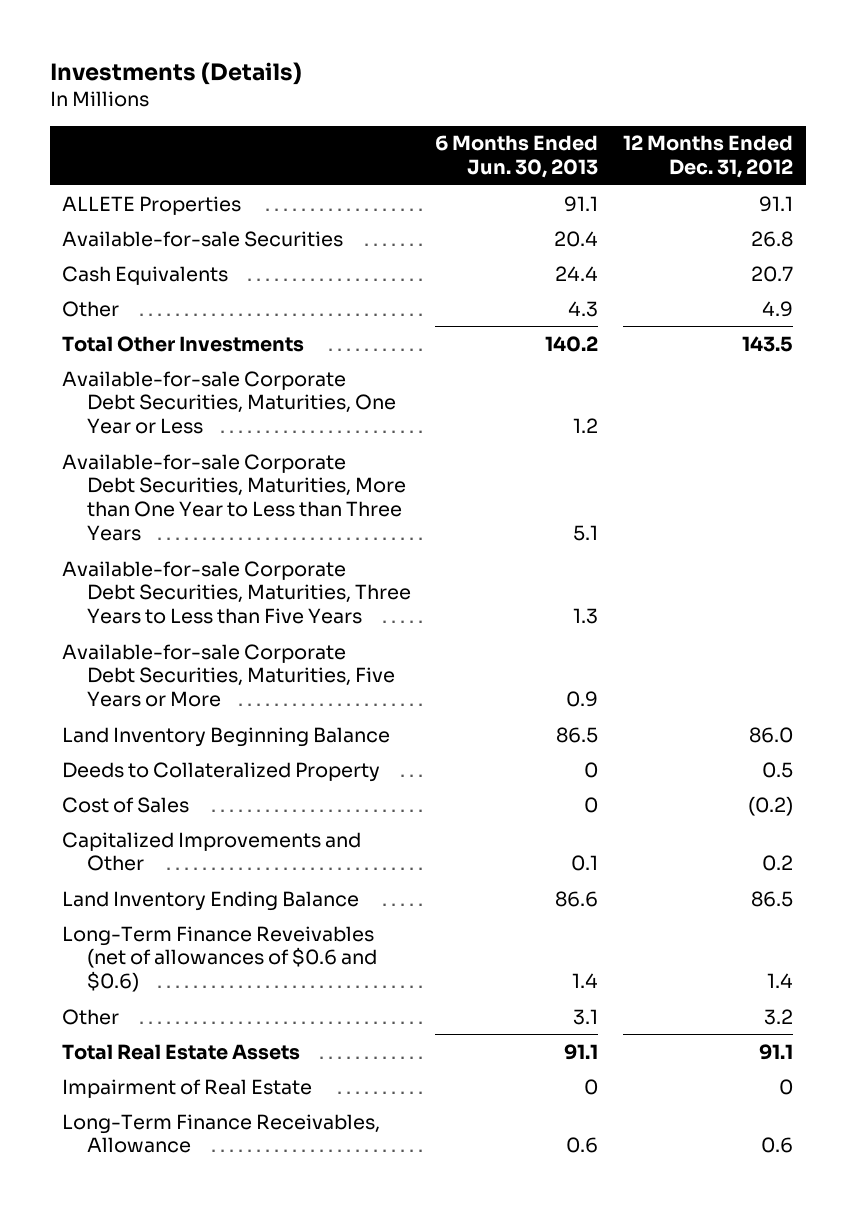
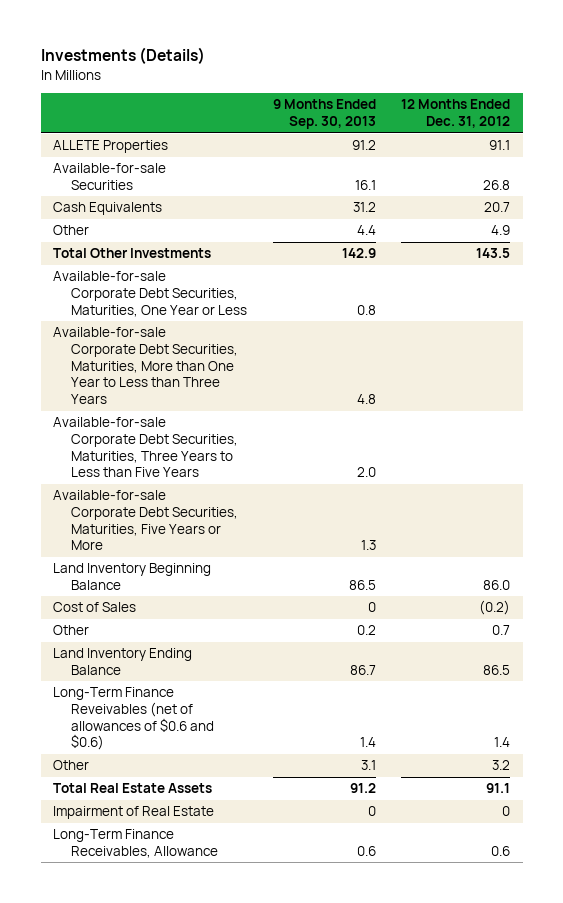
- | 6 Months Ended Jun. 30, 2013 | 12 Months Ended Dec. 31, 2012
+ | 9 Months Ended Sep. 30, 2013 | 12 Months Ended Dec. 31, 2012
- Deeds to Collateralized Property | 0 | 0.5
- Capitalized Improvements and Other | 0.1 | 0.2
+ Other | 0.2 | 0.7

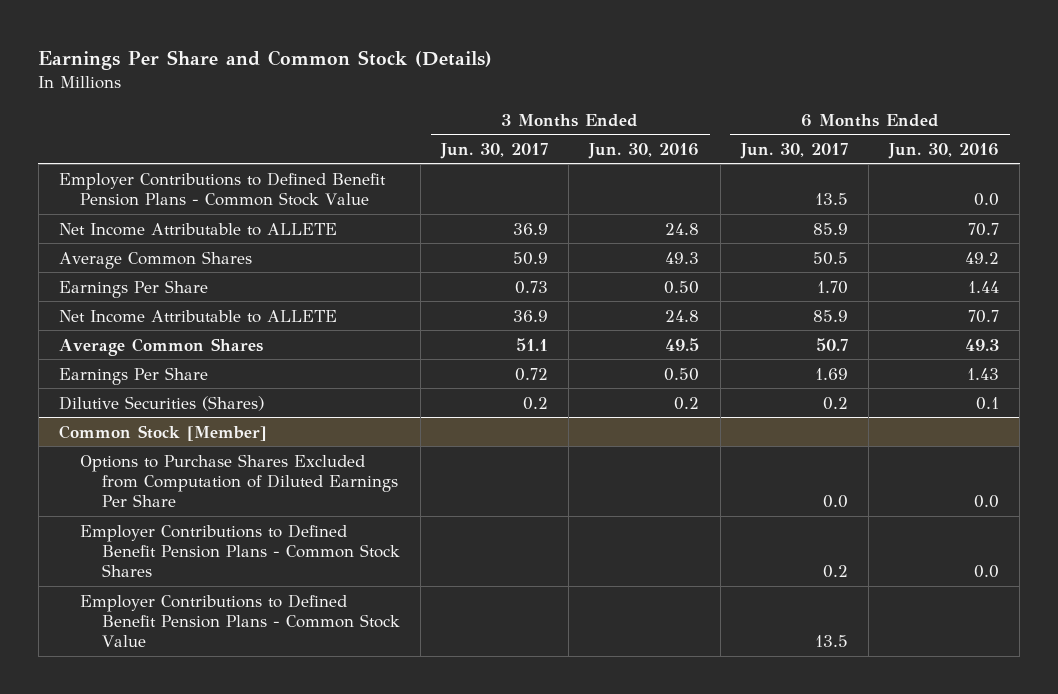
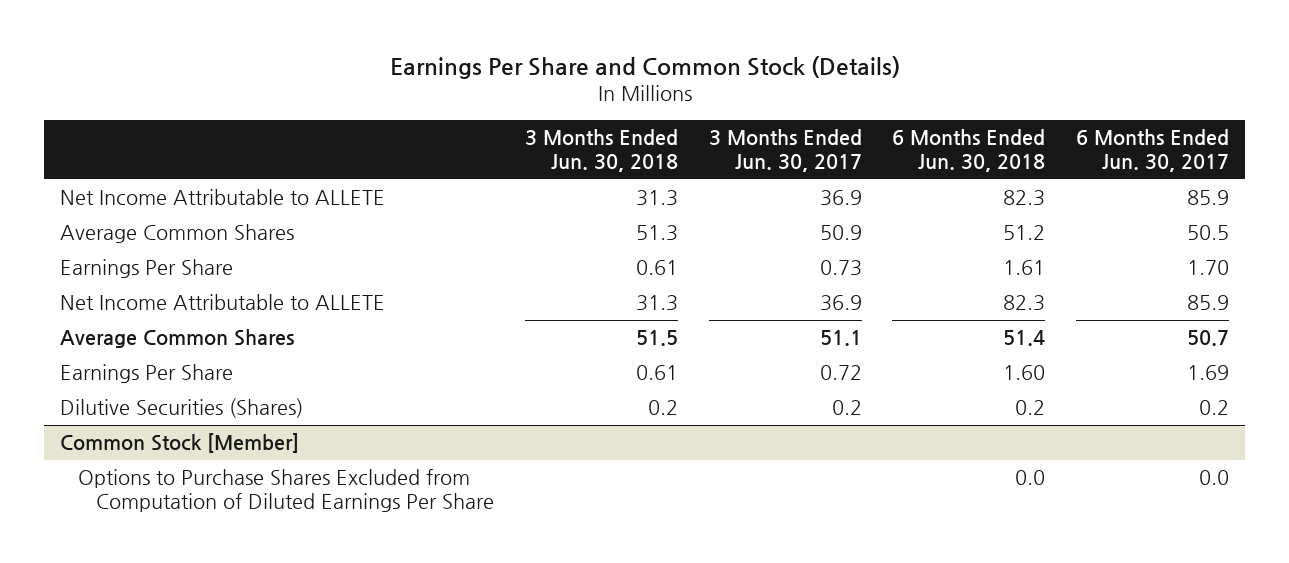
- | 3 Months Ended Jun. 30, 2017 | 3 Months Ended Jun. 30, 2016 | 6 Months Ended Jun. 30, 2017 | 6 Months Ended Jun. 30, 2016
+ | 3 Months Ended Jun. 30, 2018 | 3 Months Ended Jun. 30, 2017 | 6 Months Ended Jun. 30, 2018 | 6 Months Ended Jun. 30, 2017
- Employer Contributions to Defined Benefit Pension Plans - Common Stock Value | | | 13.5 | 0.0
@ Common Stock [Member]
- Employer Contributions to Defined Benefit Pension Plans - Common Stock Shares | | | 0.2 | 0.0
- Employer Contributions to Defined Benefit Pension Plans - Common Stock Value | | | 13.5 |

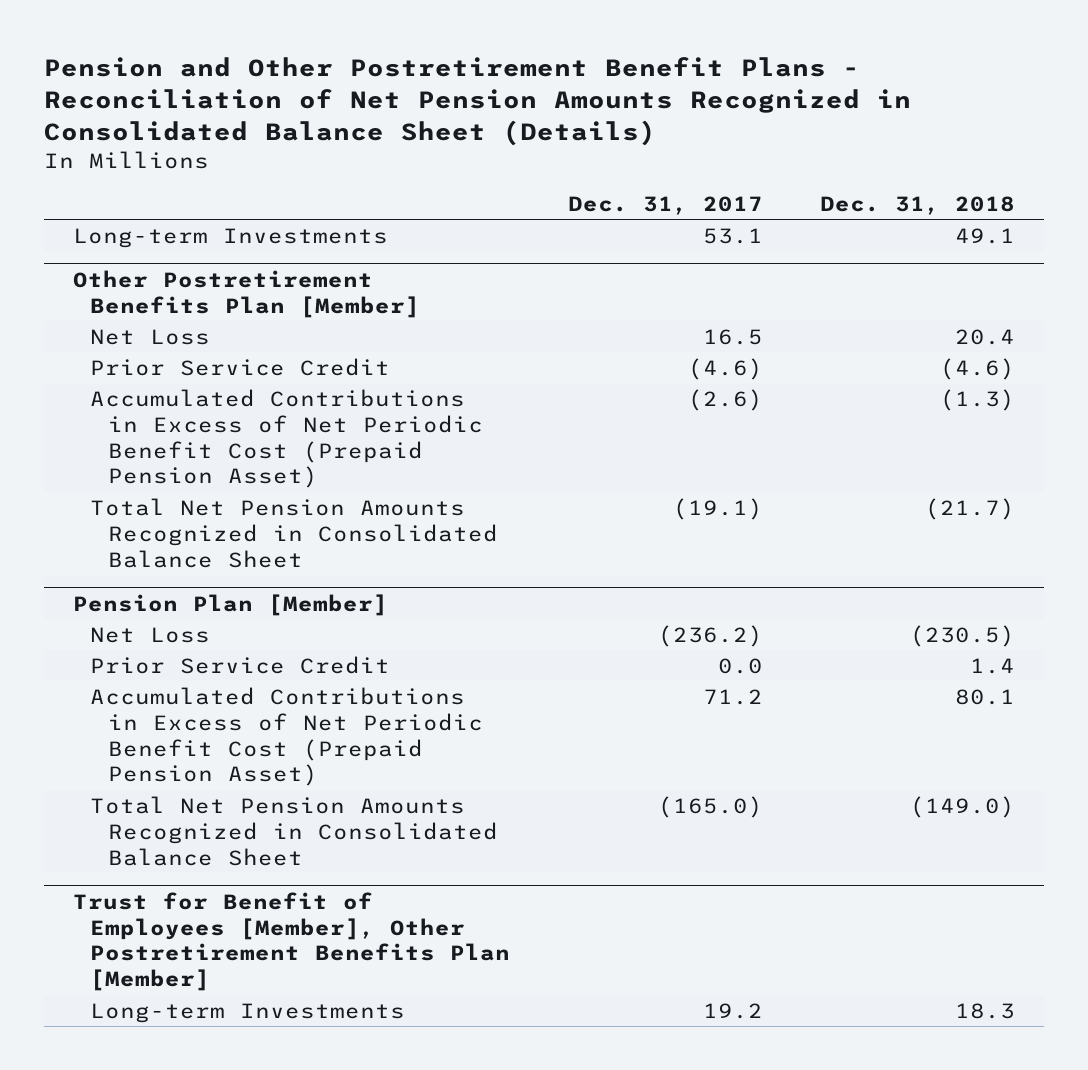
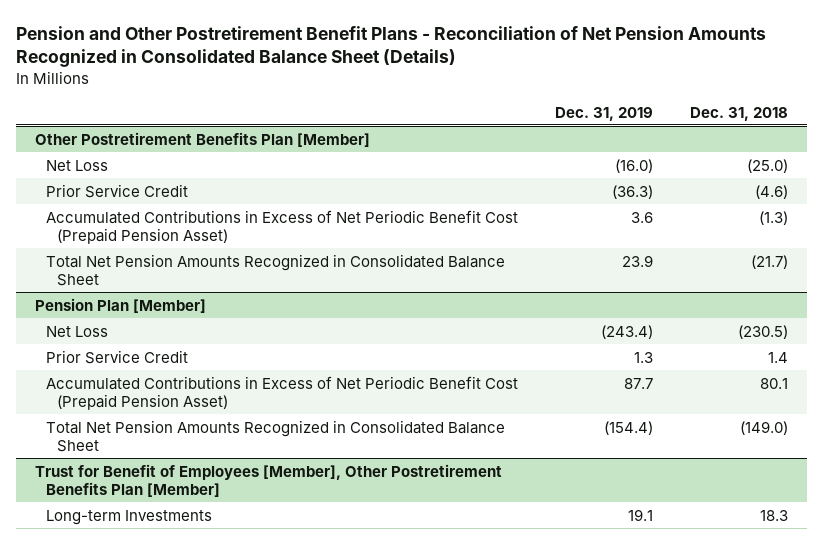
- | Dec. 31, 2017 | Dec. 31, 2018
+ | Dec. 31, 2019 | Dec. 31, 2018
- Long-term Investments | 53.1 | 49.1
@ Other Postretirement Benefits Plan [Member]
- Net Loss | 16.5 | 20.4
+ Net Loss | (16.0) | (25.0)

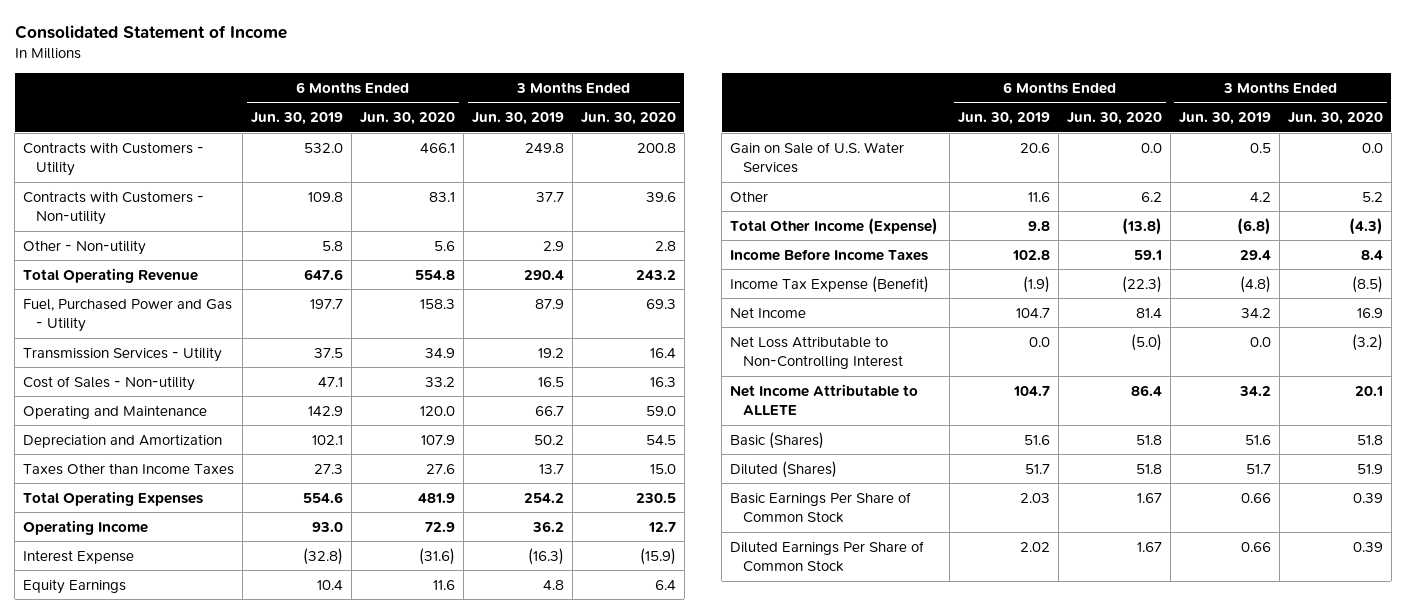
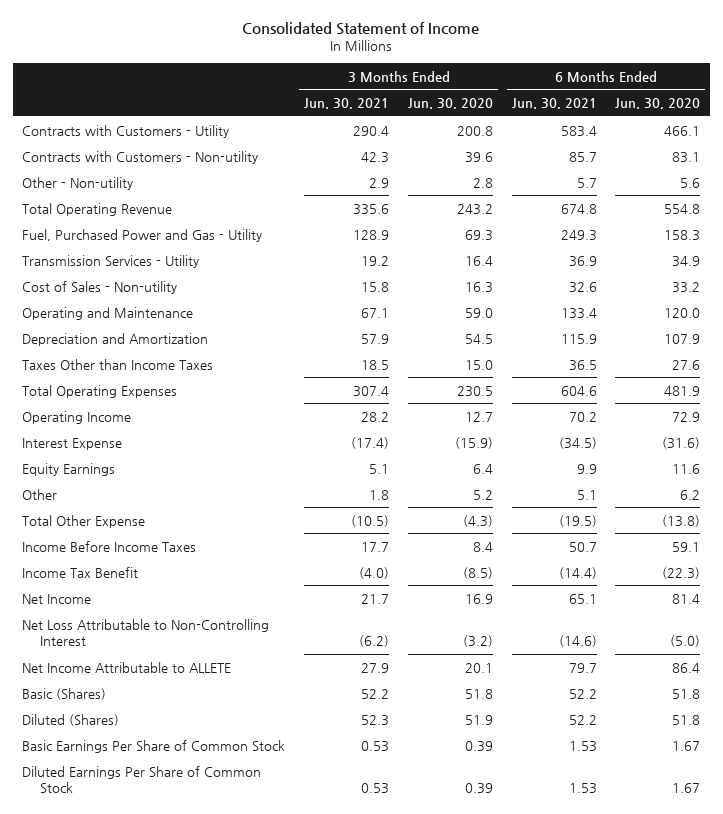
- | 6 Months Ended Jun. 30, 2019 | 6 Months Ended Jun. 30, 2020 | 3 Months Ended Jun. 30, 2019 | 3 Months Ended Jun. 30, 2020
+ | 3 Months Ended Jun. 30, 2021 | 3 Months Ended Jun. 30, 2020 | 6 Months Ended Jun. 30, 2021 | 6 Months Ended Jun. 30, 2020
- Gain on Sale of U.S. Water Services | 20.6 | 0.0 | 0.5 | 0.0
- Total Other Income (Expense) | 9.8 | (13.8) | (6.8) | (4.3)
+ Total Other Expense | (10.5) | (4.3) | (19.5) | (13.8)
- Income Tax Expense (Benefit) | (1.9) | (22.3) | (4.8) | (8.5)
+ Income Tax Benefit | (4.0) | (8.5) | (14.4) | (22.3)

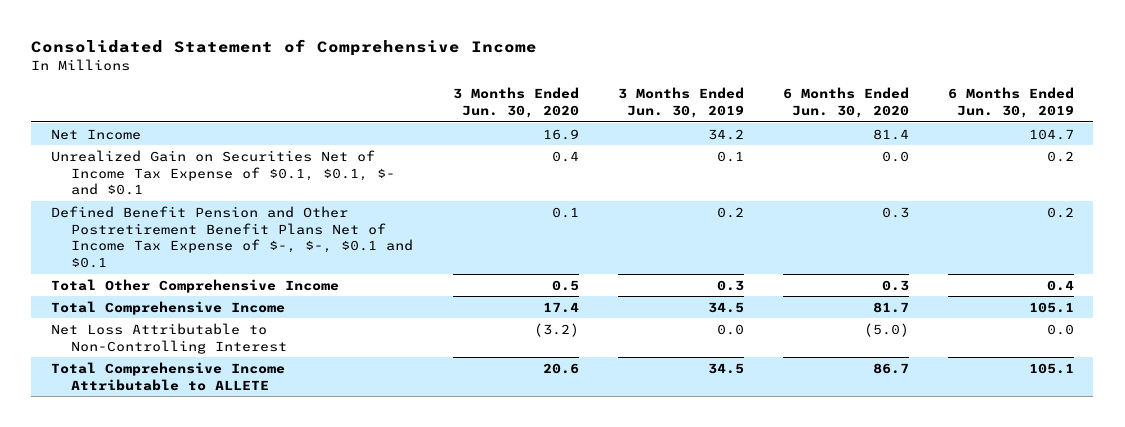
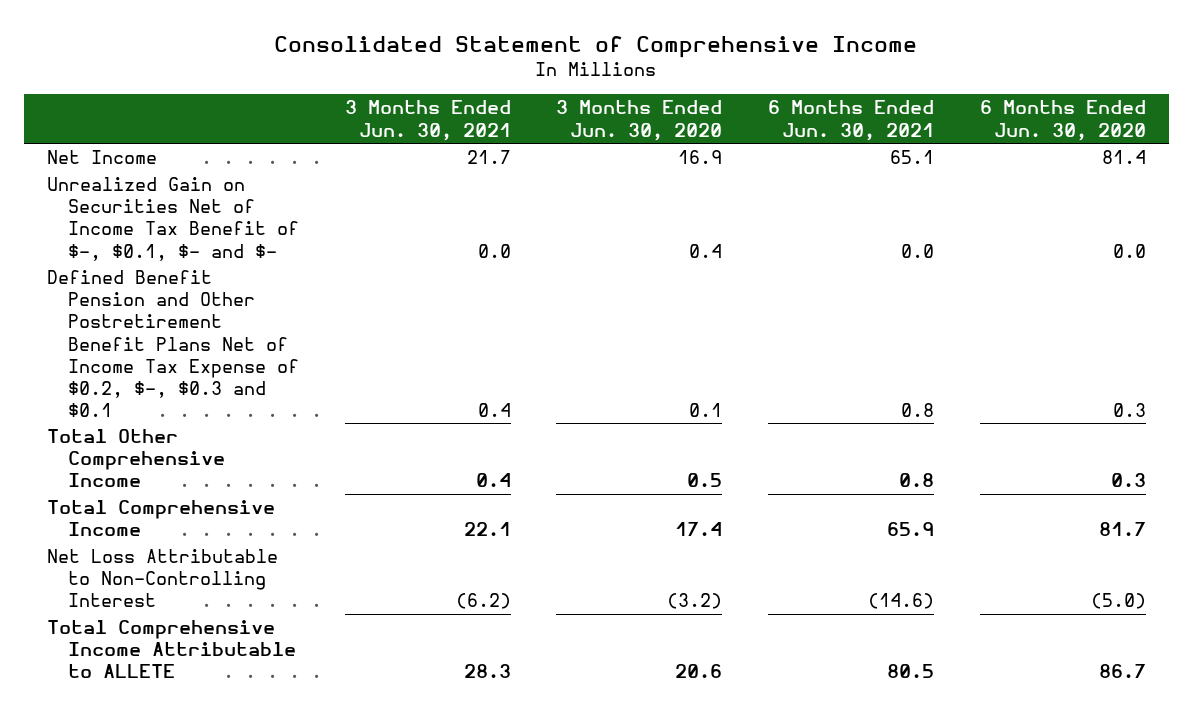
- | 3 Months Ended Jun. 30, 2020 | 3 Months Ended Jun. 30, 2019 | 6 Months Ended Jun. 30, 2020 | 6 Months Ended Jun. 30, 2019
+ | 3 Months Ended Jun. 30, 2021 | 3 Months Ended Jun. 30, 2020 | 6 Months Ended Jun. 30, 2021 | 6 Months Ended Jun. 30, 2020
- Unrealized Gain on Securities Net of Income Tax Expense of $0.1, $0.1, $- and $0.1 | 0.4 | 0.1 | 0.0 | 0.2
- Defined Benefit Pension and Other Postretirement Benefit Plans Net of Income Tax Expense of $-, $-, $0.1 and $0.1 | 0.1 | 0.2 | 0.3 | 0.2
+ Unrealized Gain on Securities Net of Income Tax Benefit of $-, $0.1, $- and $- | 0.0 | 0.4 | 0.0 | 0.0
+ Defined Benefit Pension and Other Postretirement Benefit Plans Net of Income Tax Expense of $0.2, $-, $0.3 and $0.1 | 0.4 | 0.1 | 0.8 | 0.3

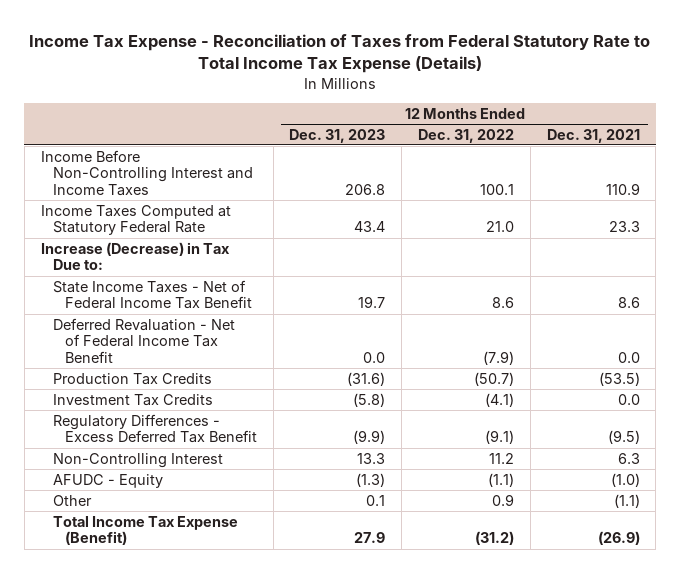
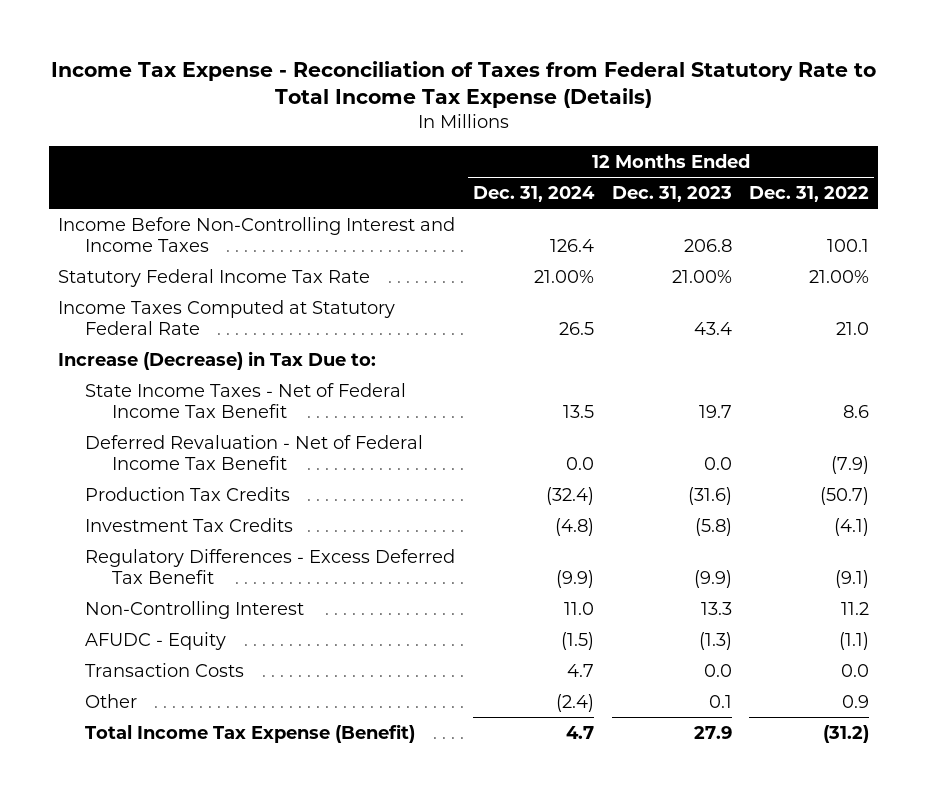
- | 12 Months Ended Dec. 31, 2023 | 12 Months Ended Dec. 31, 2022 | 12 Months Ended Dec. 31, 2021
+ | 12 Months Ended Dec. 31, 2024 | 12 Months Ended Dec. 31, 2023 | 12 Months Ended Dec. 31, 2022
+ Statutory Federal Income Tax Rate | 21.00% | 21.00% | 21.00%
+ Transaction Costs | 4.7 | 0.0 | 0.0

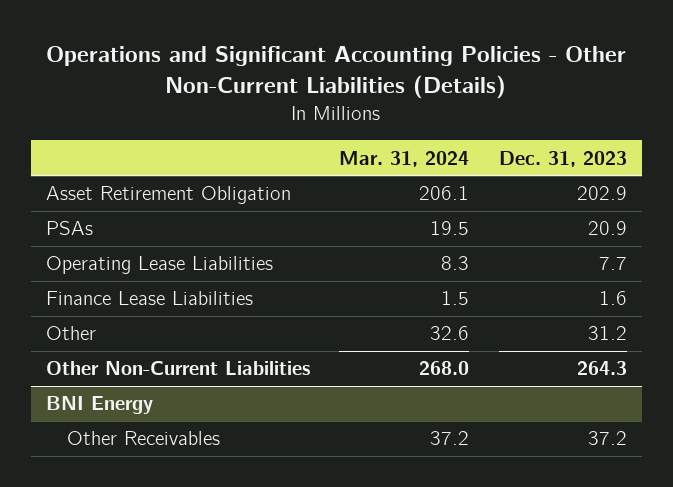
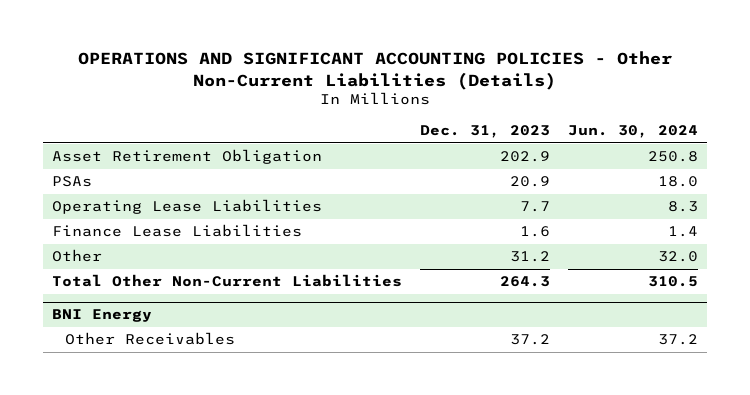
- Operations and Significant Accounting Policies - Other Non-Current Liabilities (Details)
+ OPERATIONS AND SIGNIFICANT ACCOUNTING POLICIES - Other Non-Current Liabilities (Details)
- | Mar. 31, 2024 | Dec. 31, 2023
+ | Dec. 31, 2023 | Jun. 30, 2024
- Other Non-Current Liabilities | 268.0 | 264.3
+ Total Other Non-Current Liabilities | 264.3 | 310.5

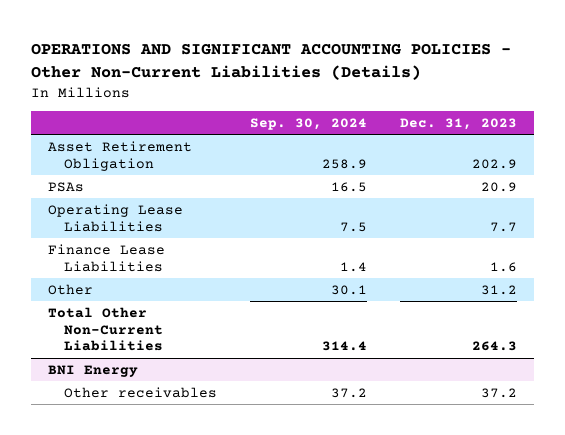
- | Dec. 31, 2023 | Jun. 30, 2024
+ | Sep. 30, 2024 | Dec. 31, 2023
@ BNI Energy
- Other Receivables | 37.2 | 37.2
+ Other receivables | 37.2 | 37.2

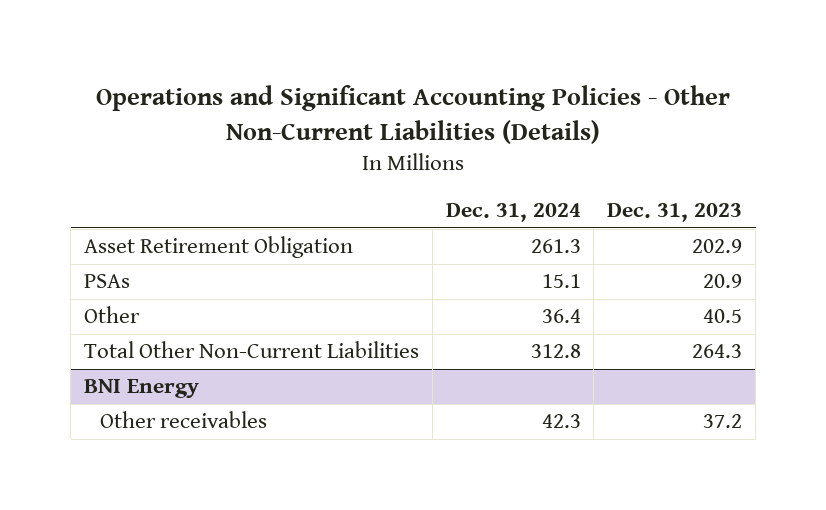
- OPERATIONS AND SIGNIFICANT ACCOUNTING POLICIES - Other Non-Current Liabilities (Details)
+ Operations and Significant Accounting Policies - Other Non-Current Liabilities (Details)
- | Sep. 30, 2024 | Dec. 31, 2023
+ | Dec. 31, 2024 | Dec. 31, 2023
- Operating Lease Liabilities | 7.5 | 7.7
- Finance Lease Liabilities | 1.4 | 1.6
- Other | 30.1 | 31.2
+ Other | 36.4 | 40.5

